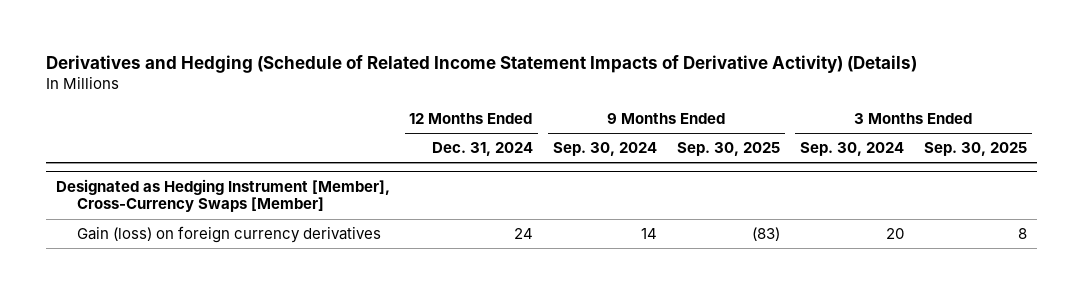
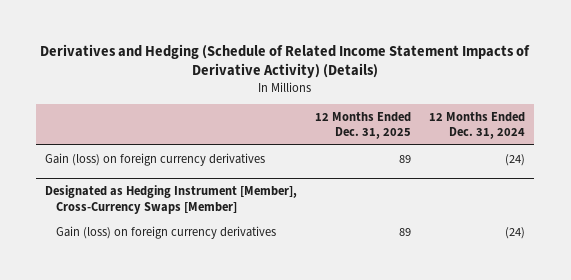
- | 12 Months Ended Dec. 31, 2024 | 9 Months Ended Sep. 30, 2024 | 9 Months Ended Sep. 30, 2025 | 3 Months Ended Sep. 30, 2024 | 3 Months Ended Sep. 30, 2025
+ | 12 Months Ended Dec. 31, 2025 | 12 Months Ended Dec. 31, 2024
+ Gain (loss) on foreign currency derivatives | 89 | (24)
@ Designated as Hedging Instrument [Member], Cross-Currency Swaps [Member]
- Gain (loss) on foreign currency derivatives | 24 | 14 | (83) | 20 | 8
+ Gain (loss) on foreign currency derivatives | 89 | (24)

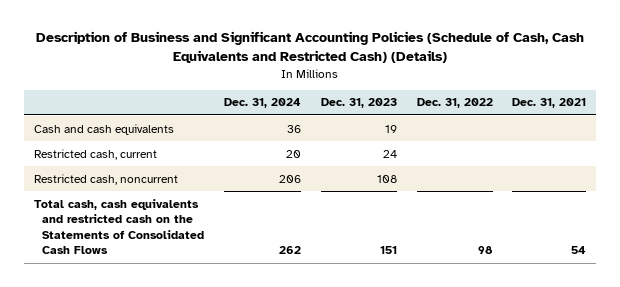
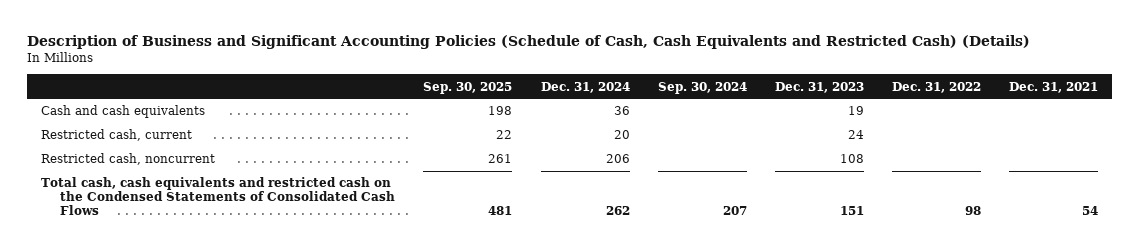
- | Dec. 31, 2024 | Dec. 31, 2023 | Dec. 31, 2022 | Dec. 31, 2021
+ | Sep. 30, 2025 | Dec. 31, 2024 | Sep. 30, 2024 | Dec. 31, 2023 | Dec. 31, 2022 | Dec. 31, 2021
- Total cash, cash equivalents and restricted cash on the Statements of Consolidated Cash Flows | 262 | 151 | 98 | 54
+ Total cash, cash equivalents and restricted cash on the Condensed Statements of Consolidated Cash Flows | 481 | 262 | 207 | 151 | 98 | 54

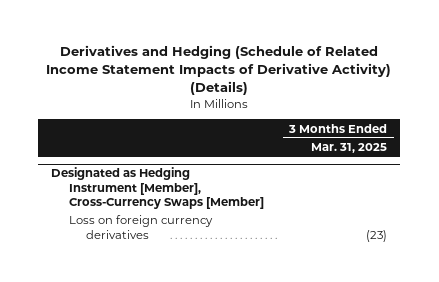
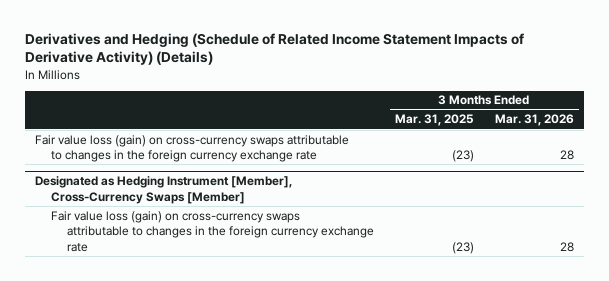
- | 3 Months Ended Mar. 31, 2025
+ | 3 Months Ended Mar. 31, 2025 | 3 Months Ended Mar. 31, 2026
+ Fair value loss (gain) on cross-currency swaps attributable to changes in the foreign currency exchange rate | (23) | 28
@ Designated as Hedging Instrument [Member], Cross-Currency Swaps [Member]
- Loss on foreign currency derivatives | (23)
+ Fair value loss (gain) on cross-currency swaps attributable to changes in the foreign currency exchange rate | (23) | 28

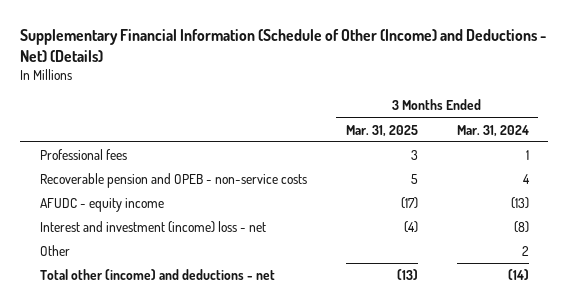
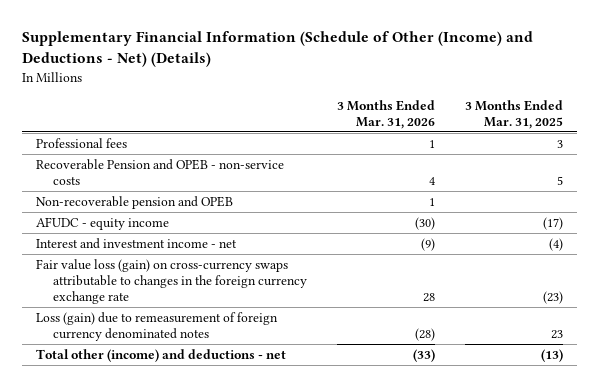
- | 3 Months Ended Mar. 31, 2025 | 3 Months Ended Mar. 31, 2024
+ | 3 Months Ended Mar. 31, 2026 | 3 Months Ended Mar. 31, 2025
- Recoverable pension and OPEB - non-service costs | 5 | 4
+ Recoverable Pension and OPEB - non-service costs | 4 | 5
+ Non-recoverable pension and OPEB | 1 |
- Interest and investment (income) loss - net | (4) | (8)
- Other | | 2
+ Interest and investment income - net | (9) | (4)
+ Fair value loss (gain) on cross-currency swaps attributable to changes in the foreign currency exchange rate | 28 | (23)
+ Loss (gain) due to remeasurement of foreign currency denominated notes | (28) | 23

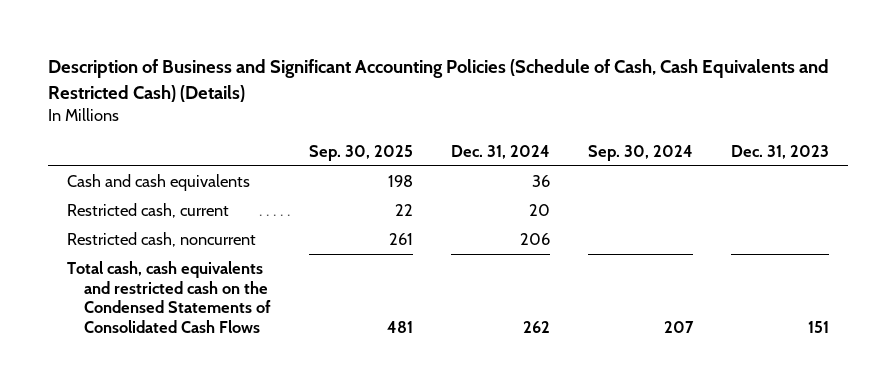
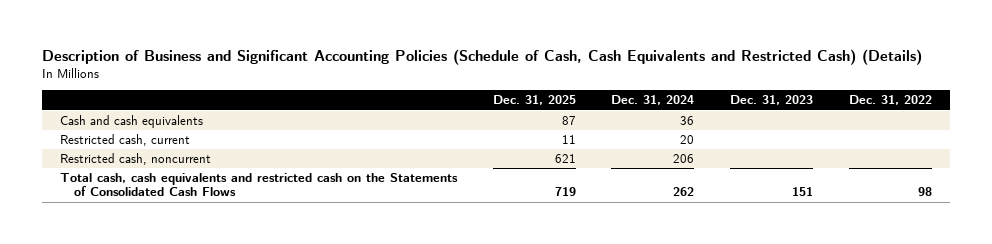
- | Sep. 30, 2025 | Dec. 31, 2024 | Sep. 30, 2024 | Dec. 31, 2023
+ | Dec. 31, 2025 | Dec. 31, 2024 | Dec. 31, 2023 | Dec. 31, 2022
- Total cash, cash equivalents and restricted cash on the Condensed Statements of Consolidated Cash Flows | 481 | 262 | 207 | 151
+ Total cash, cash equivalents and restricted cash on the Statements of Consolidated Cash Flows | 719 | 262 | 151 | 98

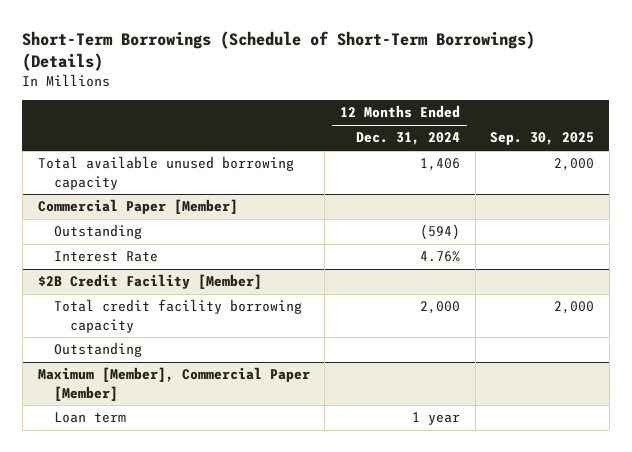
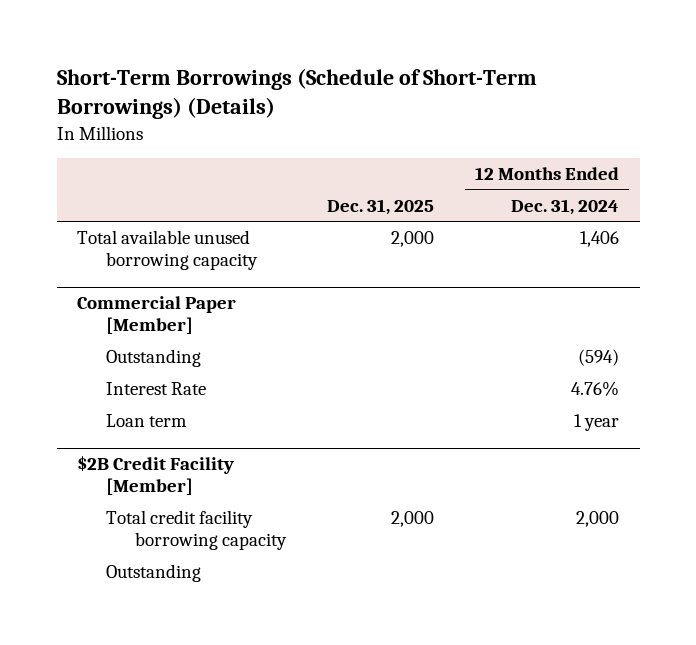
- | 12 Months Ended Dec. 31, 2024 | Sep. 30, 2025
+ | Dec. 31, 2025 | 12 Months Ended Dec. 31, 2024
@ Commercial Paper [Member]
+ Loan term | | 1 year
- Maximum [Member], Commercial Paper [Member]
- Loan term | 1 year |

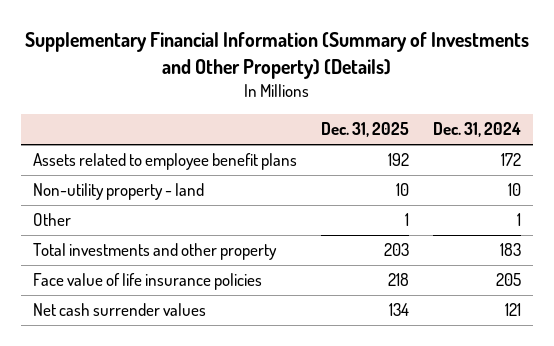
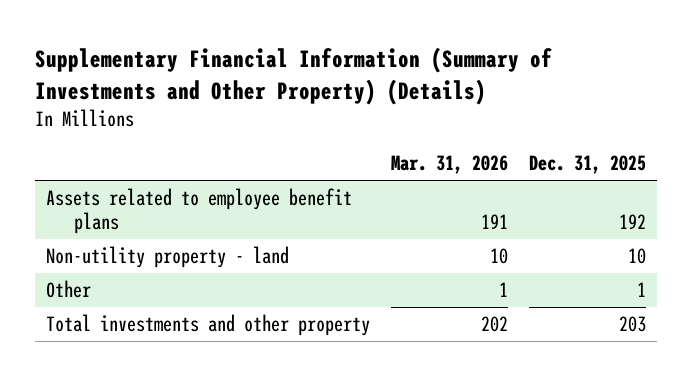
- | Dec. 31, 2025 | Dec. 31, 2024
+ | Mar. 31, 2026 | Dec. 31, 2025
- Face value of life insurance policies | 218 | 205
- Net cash surrender values | 134 | 121

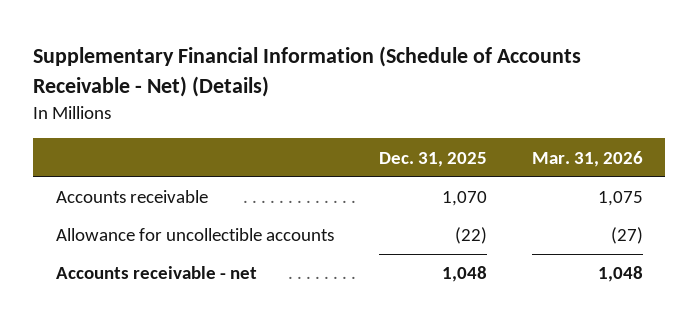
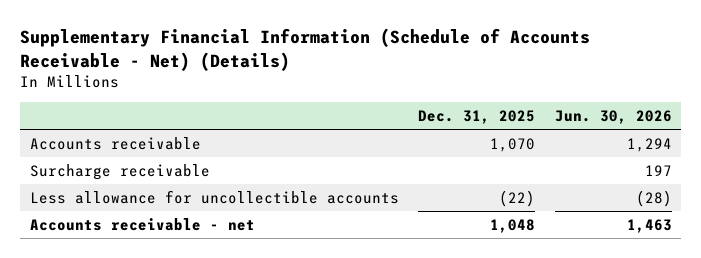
- | Dec. 31, 2025 | Mar. 31, 2026
+ | Dec. 31, 2025 | Jun. 30, 2026
- Allowance for uncollectible accounts | (22) | (27)
+ Surcharge receivable | | 197
+ Less allowance for uncollectible accounts | (22) | (28)

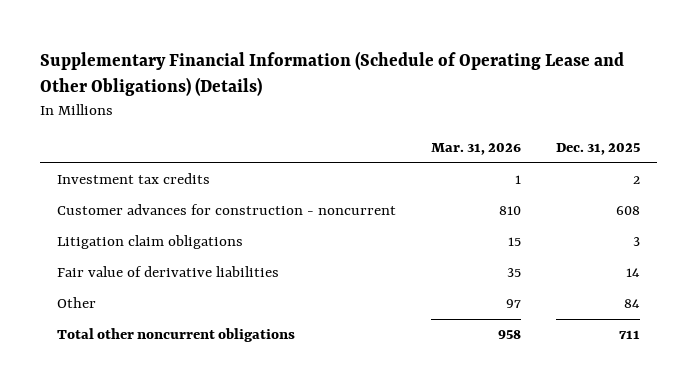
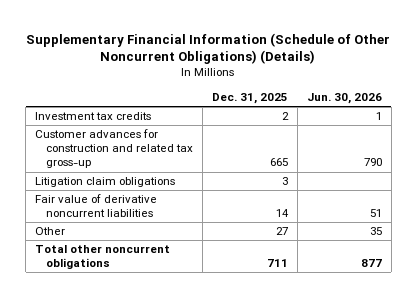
- Supplementary Financial Information (Schedule of Operating Lease and Other Obligations) (Details)
+ Supplementary Financial Information (Schedule of Other Noncurrent Obligations) (Details)
- | Mar. 31, 2026 | Dec. 31, 2025
+ | Dec. 31, 2025 | Jun. 30, 2026
- Customer advances for construction - noncurrent | 810 | 608
+ Customer advances for construction and related tax gross-up | 665 | 790
- Fair value of derivative liabilities | 35 | 14
- Other | 97 | 84
+ Fair value of derivative noncurrent liabilities | 14 | 51
+ Other | 27 | 35

